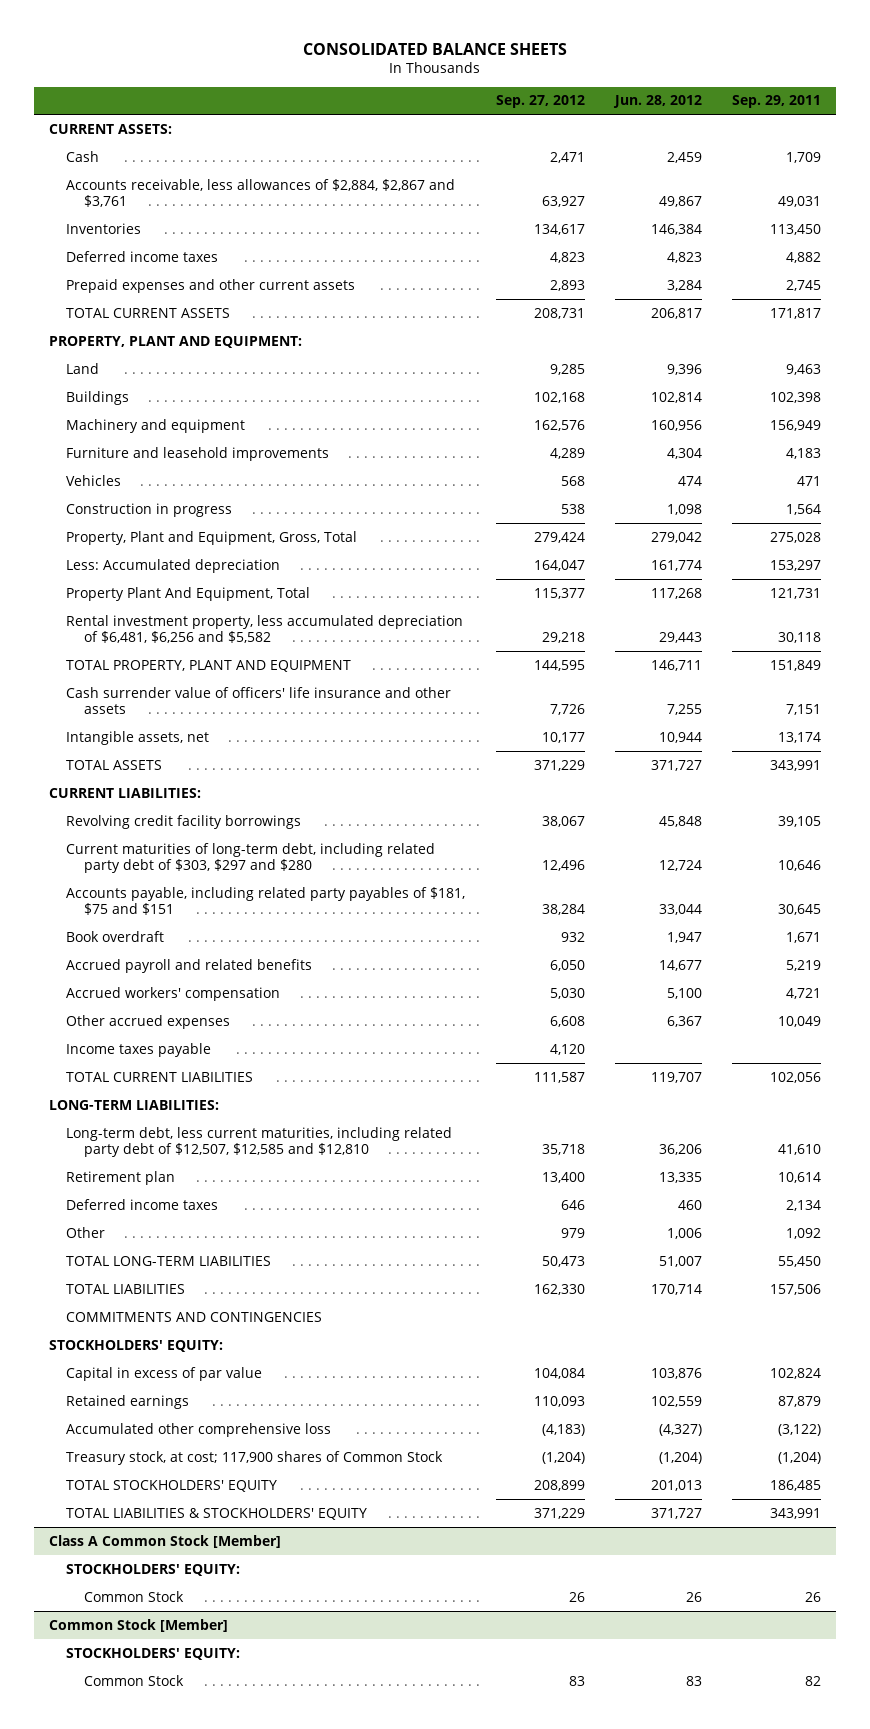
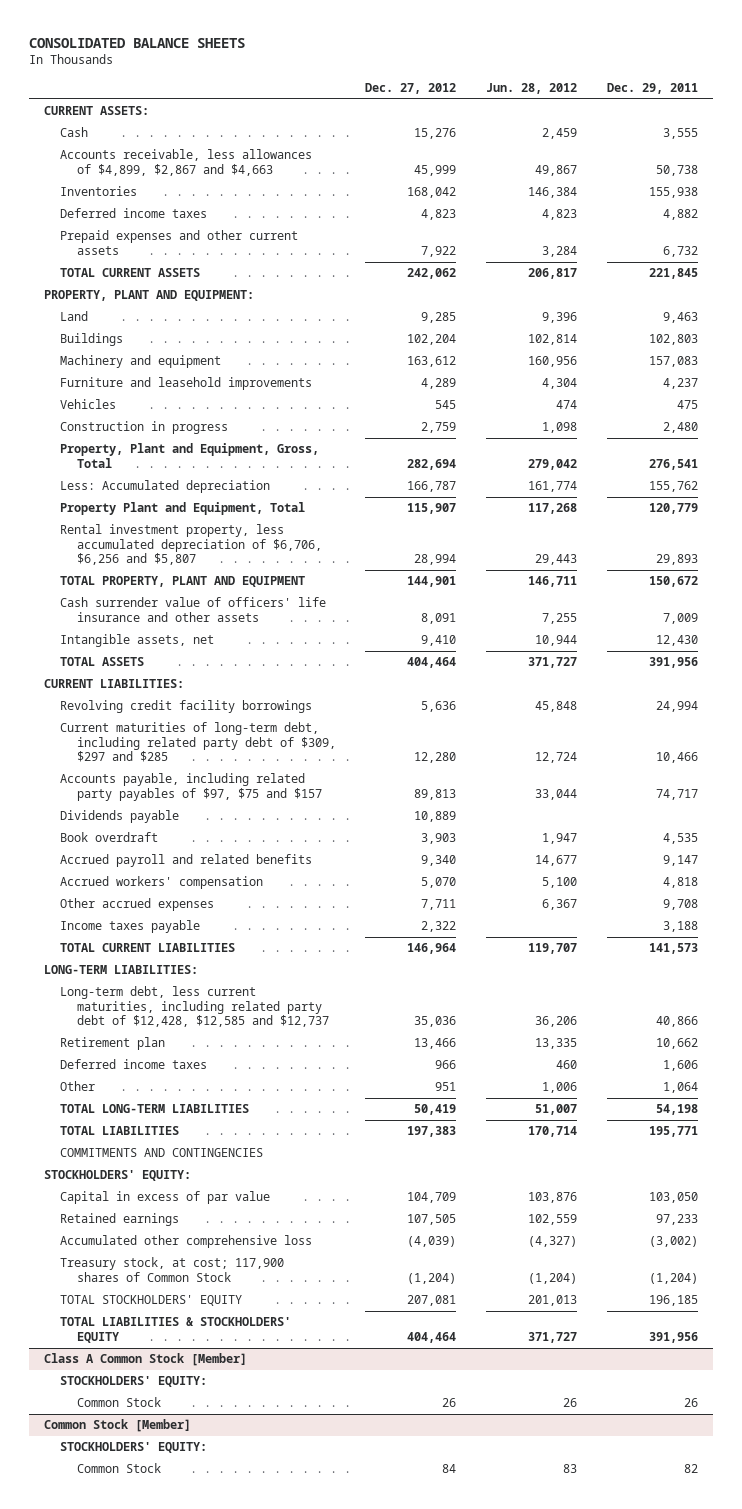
- | Sep. 27, 2012 | Jun. 28, 2012 | Sep. 29, 2011
+ | Dec. 27, 2012 | Jun. 28, 2012 | Dec. 29, 2011
- Accounts receivable, less allowances of $2,884, $2,867 and $3,761 | 63,927 | 49,867 | 49,031
+ Accounts receivable, less allowances of $4,899, $2,867 and $4,663 | 45,999 | 49,867 | 50,738
- Property Plant And Equipment, Total | 115,377 | 117,268 | 121,731
- Rental investment property, less accumulated depreciation of $6,481, $6,256 and $5,582 | 29,218 | 29,443 | 30,118
+ Property Plant and Equipment, Total | 115,907 | 117,268 | 120,779
+ Rental investment property, less accumulated depreciation of $6,706, $6,256 and $5,807 | 28,994 | 29,443 | 29,893
- Current maturities of long-term debt, including related party debt of $303, $297 and $280 | 12,496 | 12,724 | 10,646
- Accounts payable, including related party payables of $181, $75 and $151 | 38,284 | 33,044 | 30,645
+ Current maturities of long-term debt, including related party debt of $309, $297 and $285 | 12,280 | 12,724 | 10,466
+ Accounts payable, including related party payables of $97, $75 and $157 | 89,813 | 33,044 | 74,717
+ Dividends payable | 10,889 | |
- Long-term debt, less current maturities, including related party debt of $12,507, $12,585 and $12,810 | 35,718 | 36,206 | 41,610
+ Long-term debt, less current maturities, including related party debt of $12,428, $12,585 and $12,737 | 35,036 | 36,206 | 40,866

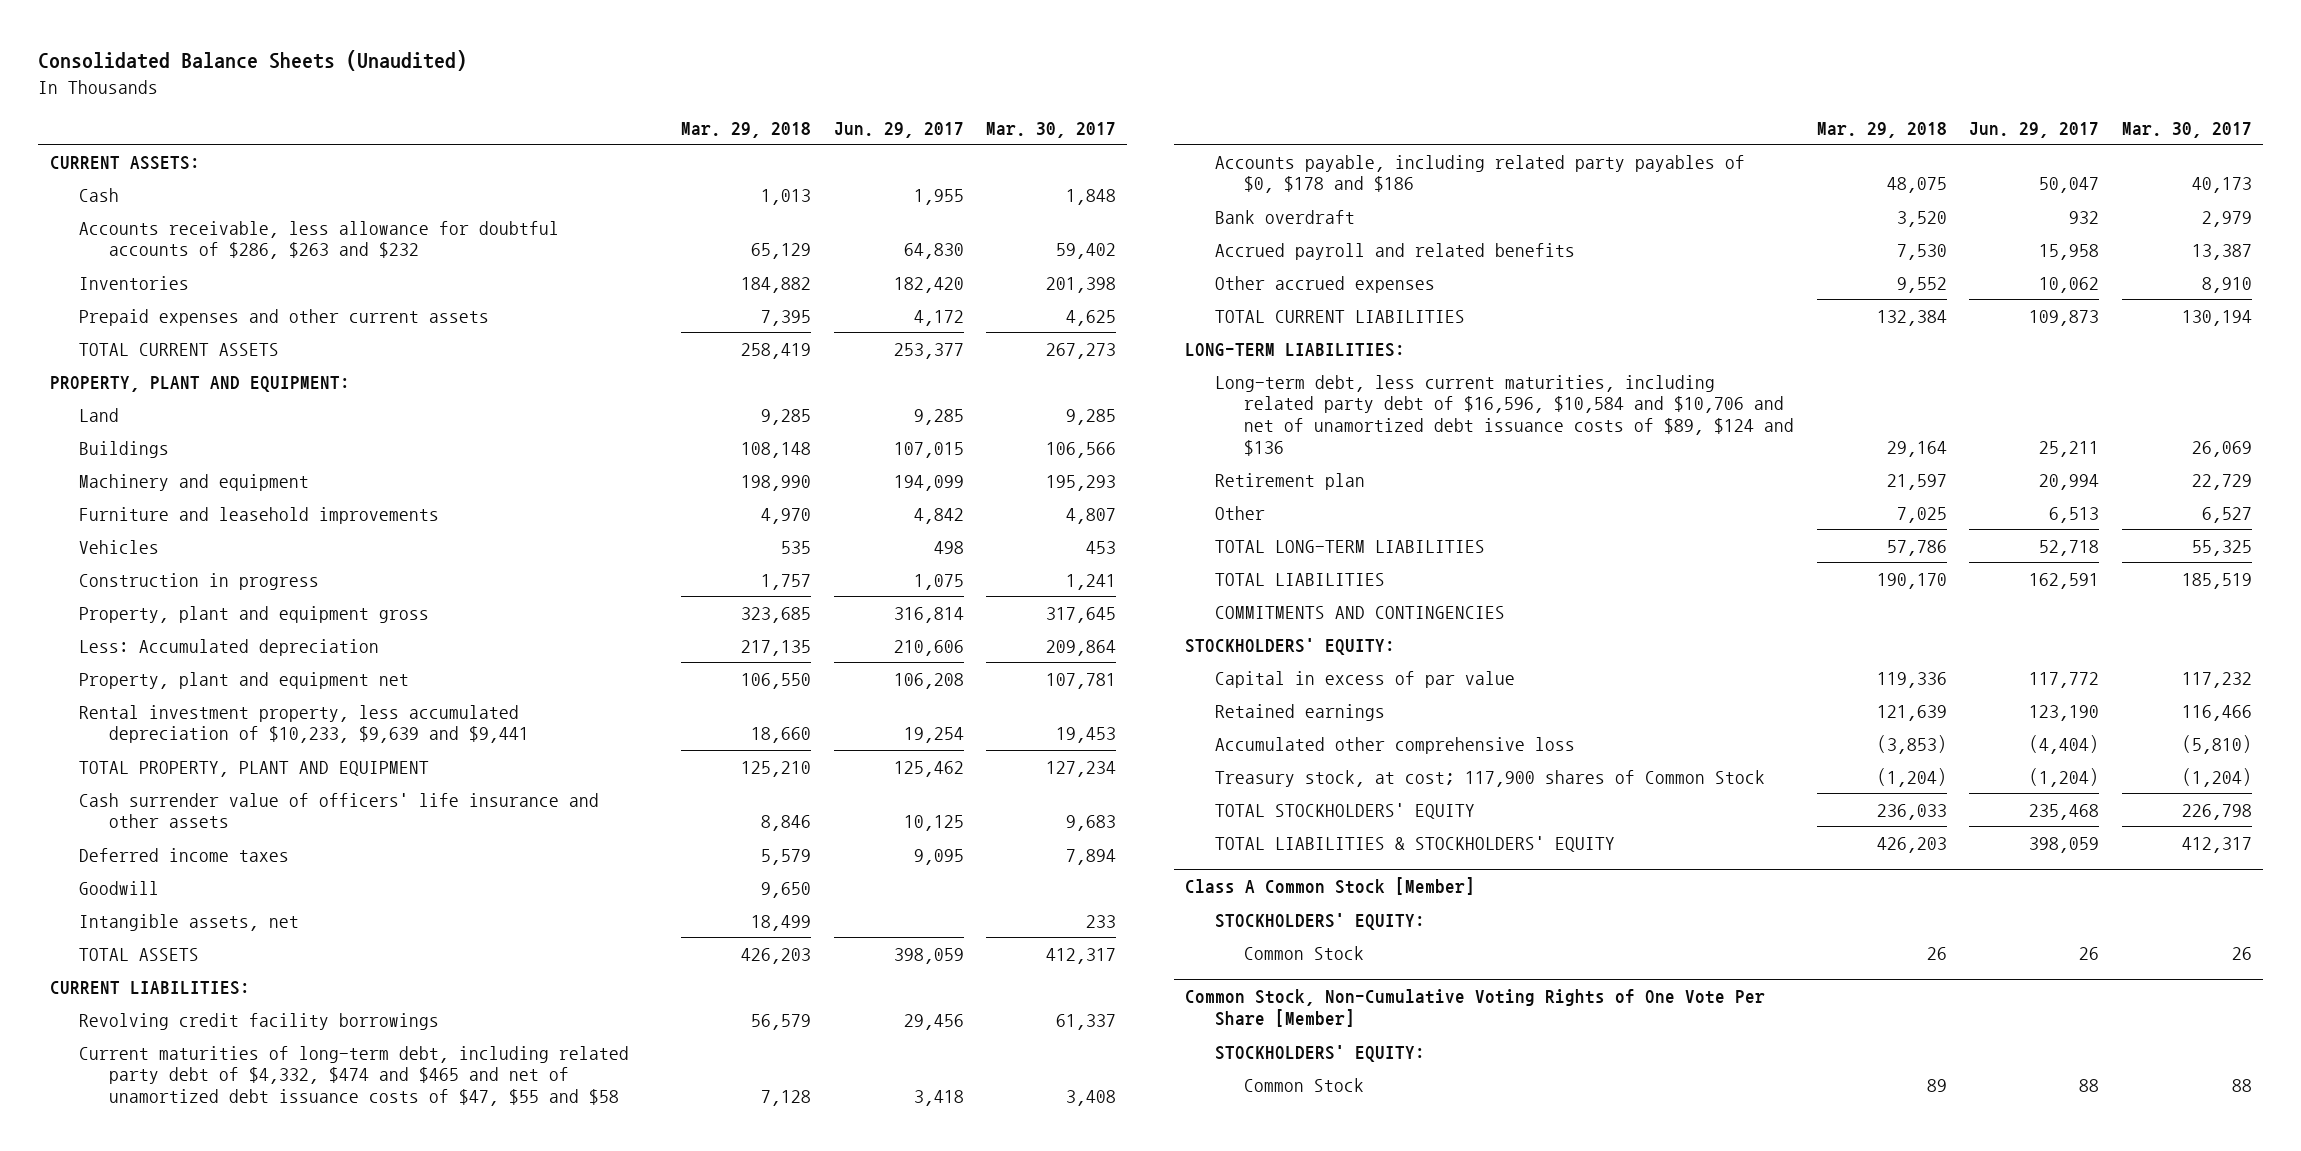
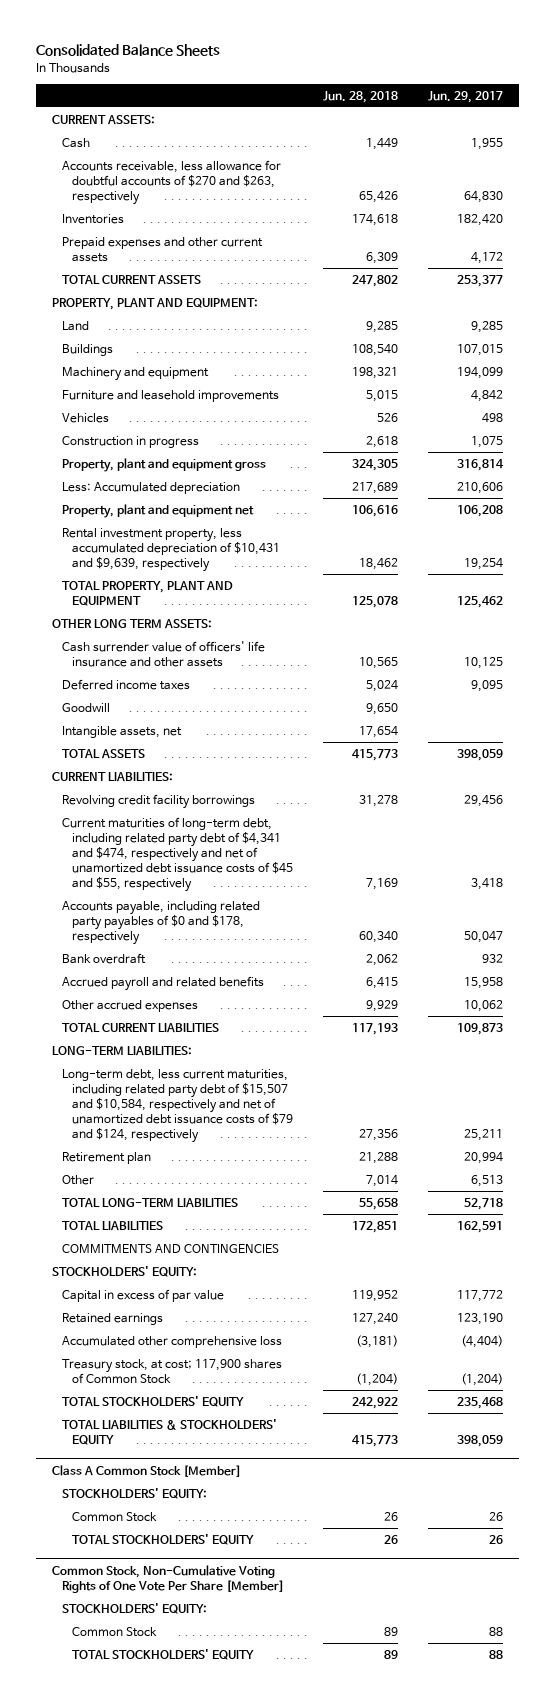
- Consolidated Balance Sheets (Unaudited)
+ Consolidated Balance Sheets
- | Mar. 29, 2018 | Jun. 29, 2017 | Mar. 30, 2017
+ | Jun. 28, 2018 | Jun. 29, 2017
- Accounts receivable, less allowance for doubtful accounts of $286, $263 and $232 | 65,129 | 64,830 | 59,402
+ Accounts receivable, less allowance for doubtful accounts of $270 and $263, respectively | 65,426 | 64,830
- Rental investment property, less accumulated depreciation of $10,233, $9,639 and $9,441 | 18,660 | 19,254 | 19,453
+ Rental investment property, less accumulated depreciation of $10,431 and $9,639, respectively | 18,462 | 19,254
+ OTHER LONG TERM ASSETS:
- Current maturities of long-term debt, including related party debt of $4,332, $474 and $465 and net of unamortized debt issuance costs of $47, $55 and $58 | 7,128 | 3,418 | 3,408
- Accounts payable, including related party payables of $0, $178 and $186 | 48,075 | 50,047 | 40,173
+ Current maturities of long-term debt, including related party debt of $4,341 and $474, respectively and net of unamortized debt issuance costs of $45 and $55, respectively | 7,169 | 3,418
+ Accounts payable, including related party payables of $0 and $178, respectively | 60,340 | 50,047
- Long-term debt, less current maturities, including related party debt of $16,596, $10,584 and $10,706 and net of unamortized debt issuance costs of $89, $124 and $136 | 29,164 | 25,211 | 26,069
+ Long-term debt, less current maturities, including related party debt of $15,507 and $10,584, respectively and net of unamortized debt issuance costs of $79 and $124, respectively | 27,356 | 25,211
@ Class A Common Stock [Member]
+ TOTAL STOCKHOLDERS' EQUITY | 26 | 26
@ Common Stock, Non-Cumulative Voting Rights of One Vote Per Share [Member]
+ TOTAL STOCKHOLDERS' EQUITY | 89 | 88

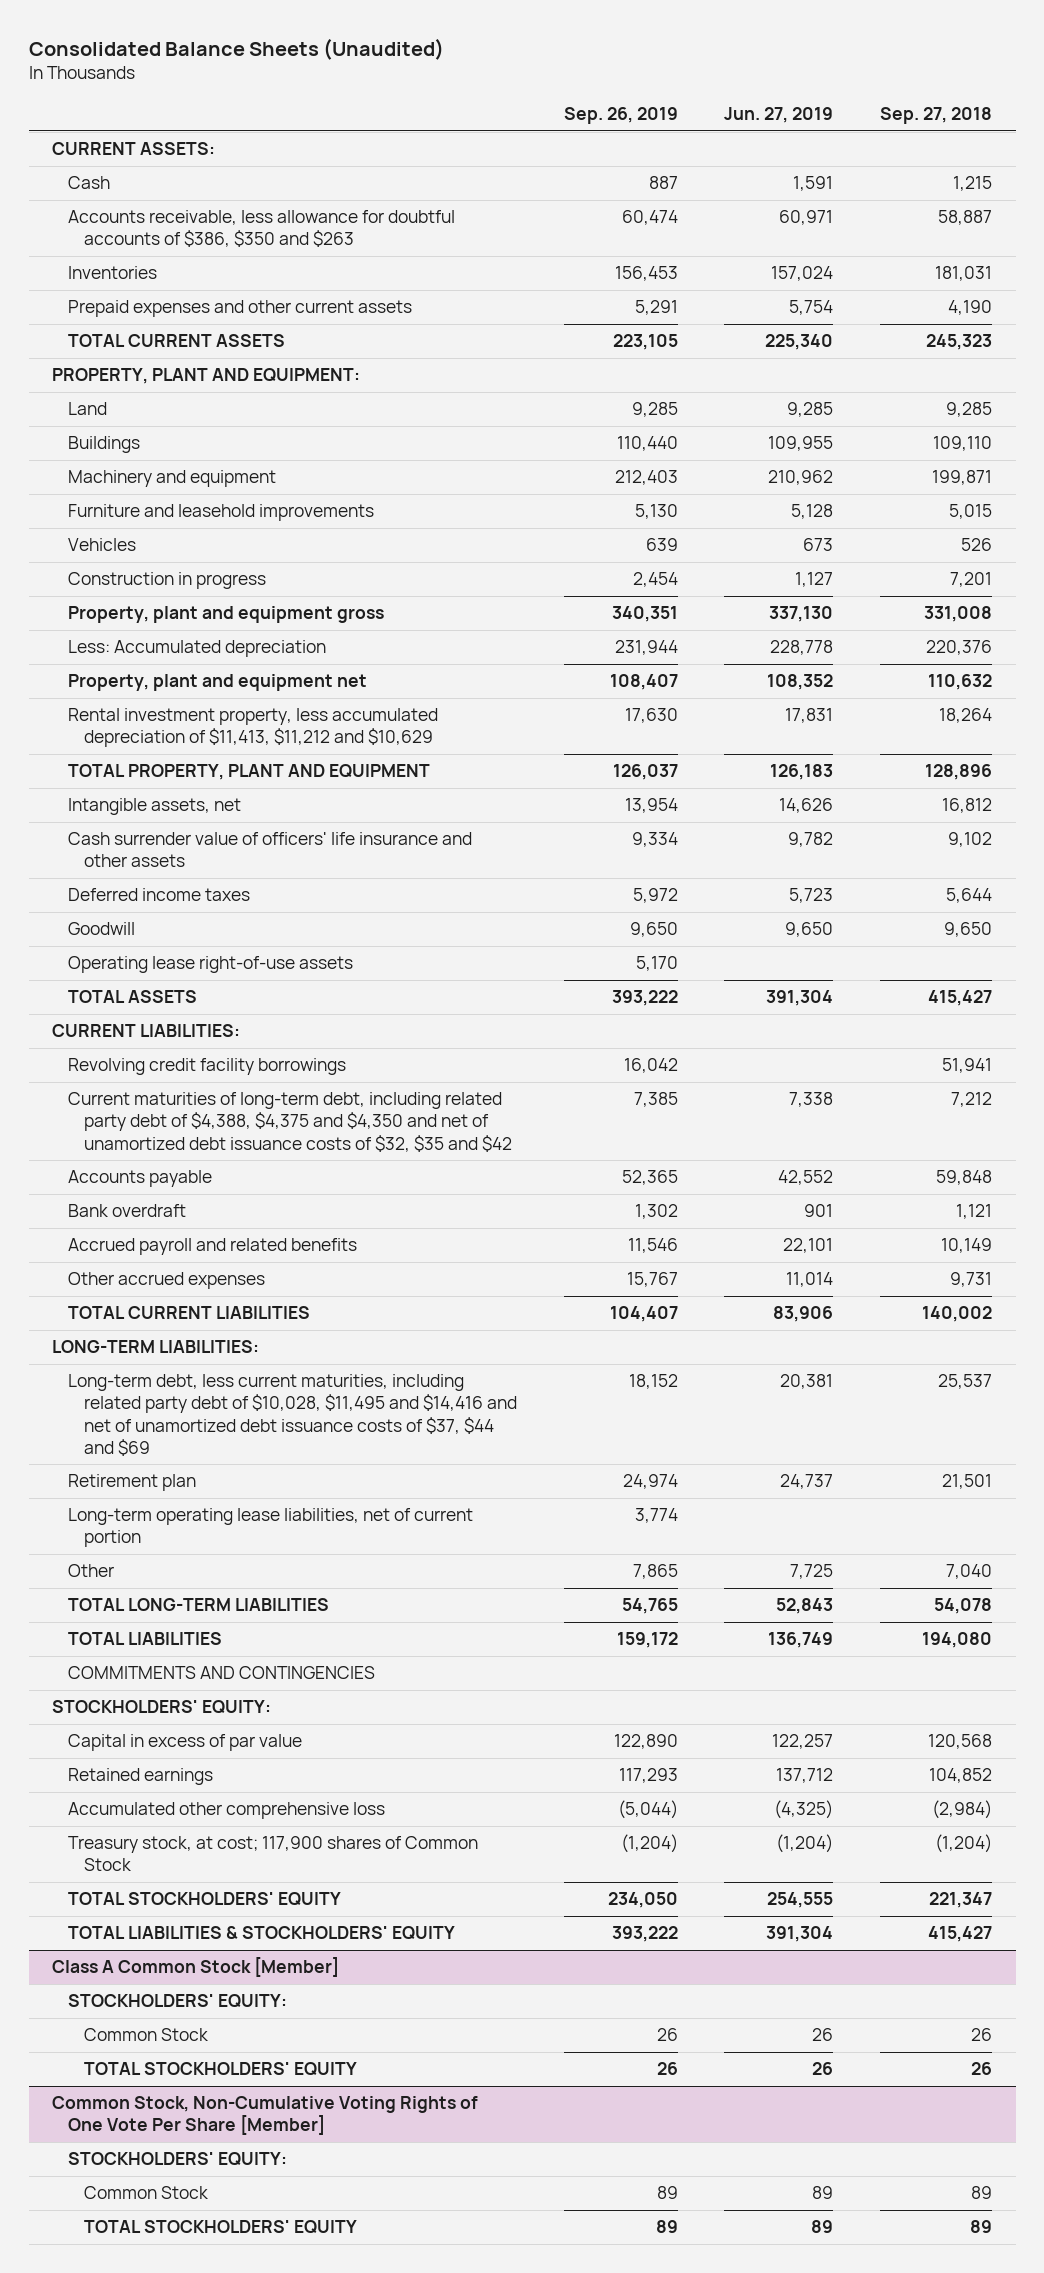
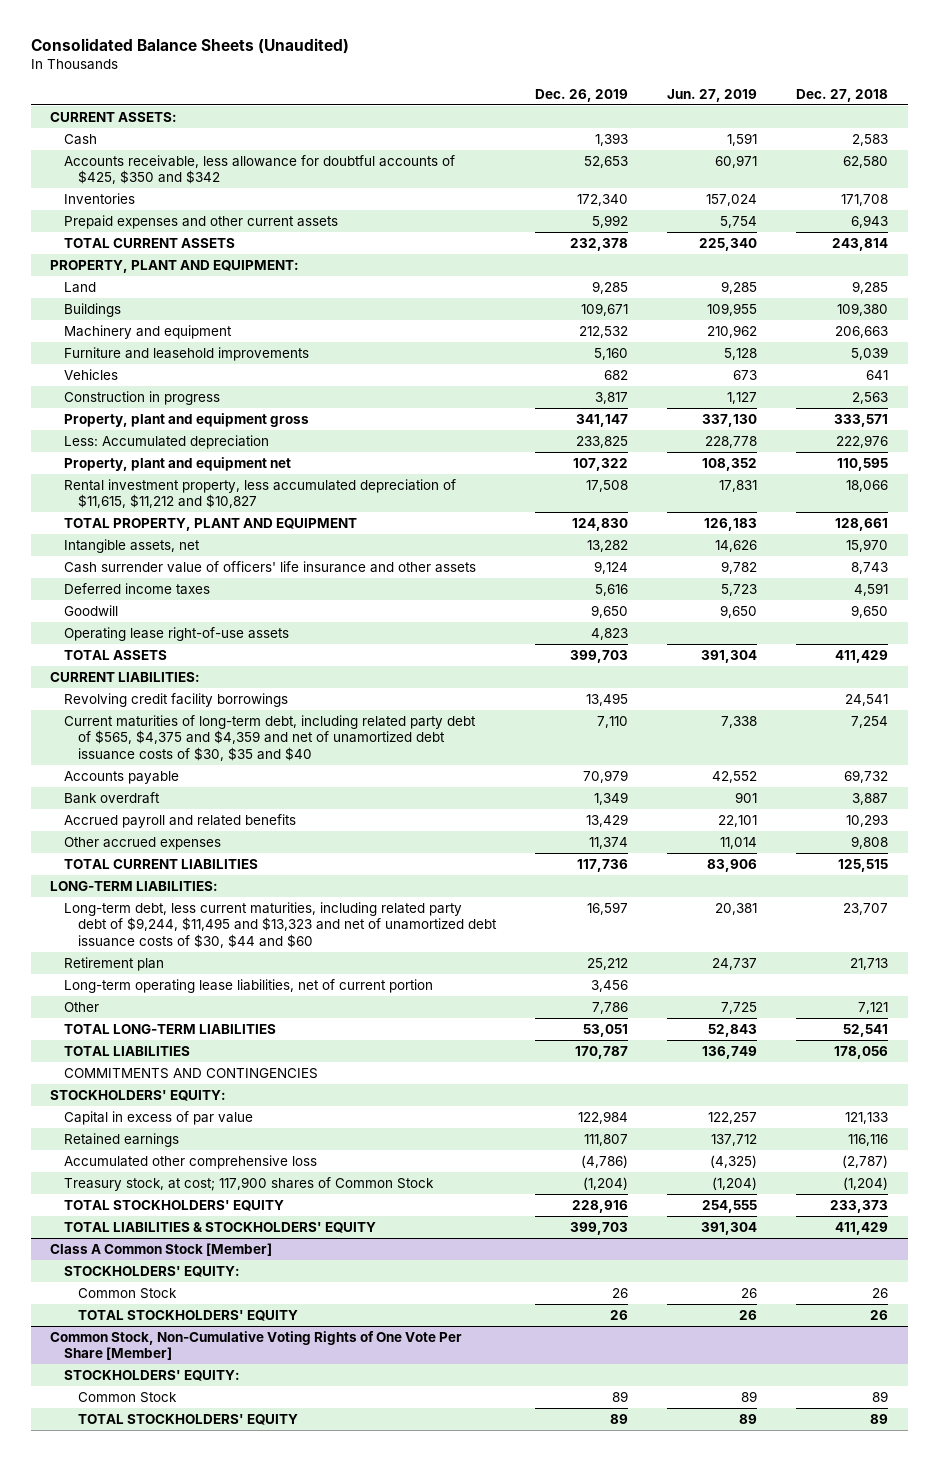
- | Sep. 26, 2019 | Jun. 27, 2019 | Sep. 27, 2018
+ | Dec. 26, 2019 | Jun. 27, 2019 | Dec. 27, 2018
- Accounts receivable, less allowance for doubtful accounts of $386, $350 and $263 | 60,474 | 60,971 | 58,887
+ Accounts receivable, less allowance for doubtful accounts of $425, $350 and $342 | 52,653 | 60,971 | 62,580
- Rental investment property, less accumulated depreciation of $11,413, $11,212 and $10,629 | 17,630 | 17,831 | 18,264
+ Rental investment property, less accumulated depreciation of $11,615, $11,212 and $10,827 | 17,508 | 17,831 | 18,066
- Current maturities of long-term debt, including related party debt of $4,388, $4,375 and $4,350 and net of unamortized debt issuance costs of $32, $35 and $42 | 7,385 | 7,338 | 7,212
+ Current maturities of long-term debt, including related party debt of $565, $4,375 and $4,359 and net of unamortized debt issuance costs of $30, $35 and $40 | 7,110 | 7,338 | 7,254
- Long-term debt, less current maturities, including related party debt of $10,028, $11,495 and $14,416 and net of unamortized debt issuance costs of $37, $44 and $69 | 18,152 | 20,381 | 25,537
+ Long-term debt, less current maturities, including related party debt of $9,244, $11,495 and $13,323 and net of unamortized debt issuance costs of $30, $44 and $60 | 16,597 | 20,381 | 23,707

